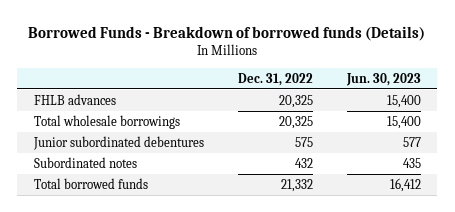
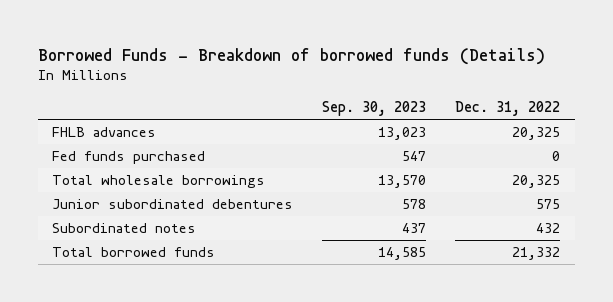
- | Dec. 31, 2022 | Jun. 30, 2023
+ | Sep. 30, 2023 | Dec. 31, 2022
+ Fed funds purchased | 547 | 0

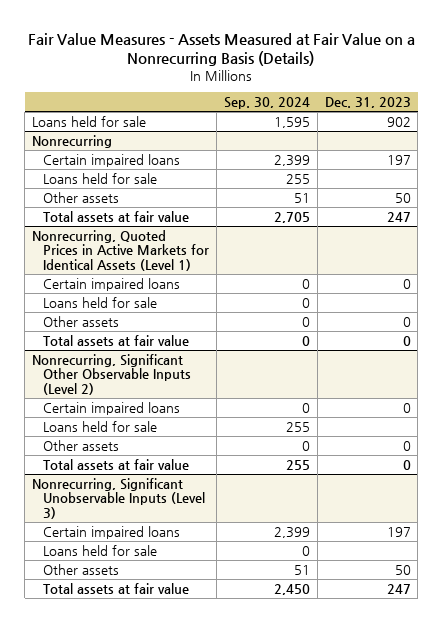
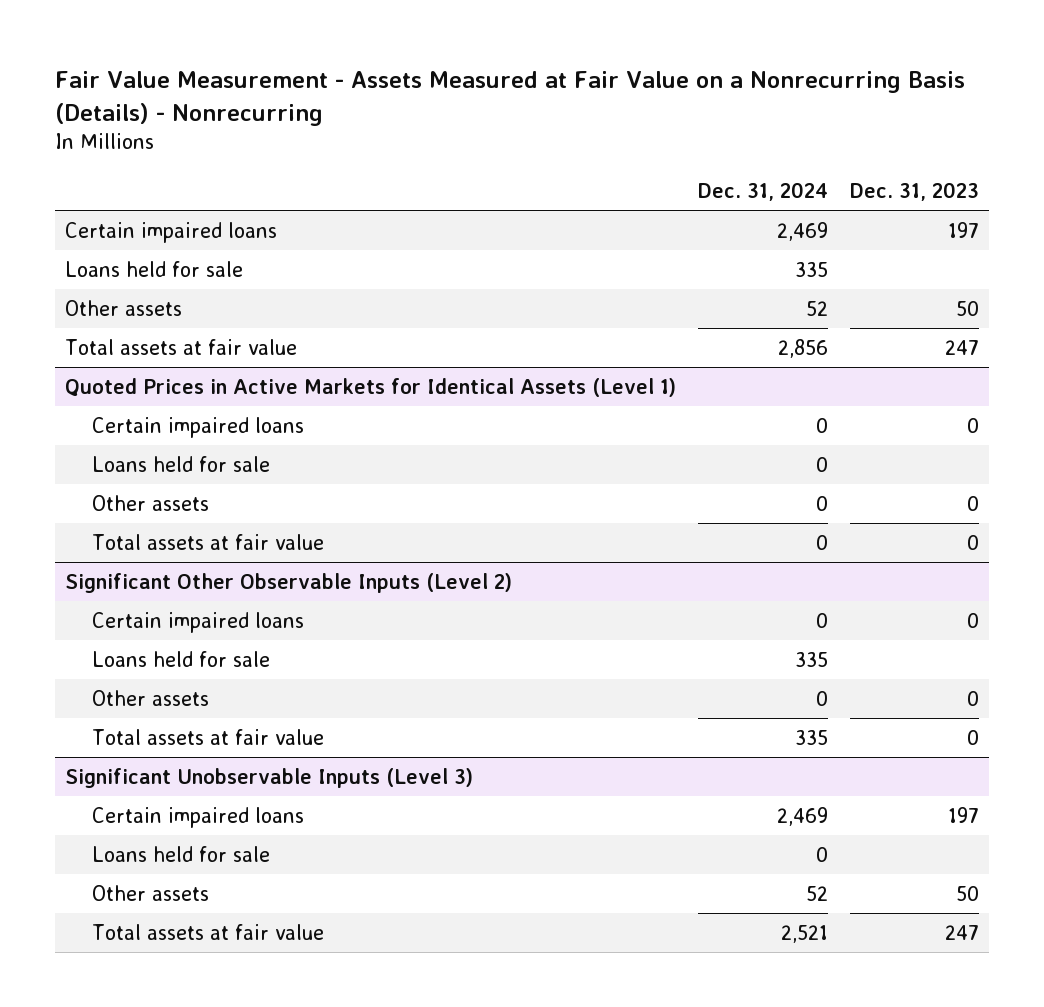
- Fair Value Measures - Assets Measured at Fair Value on a Nonrecurring Basis (Details)
+ Fair Value Measurement - Assets Measured at Fair Value on a Nonrecurring Basis (Details) - Nonrecurring
- | Sep. 30, 2024 | Dec. 31, 2023
+ | Dec. 31, 2024 | Dec. 31, 2023
- Loans held for sale | 1,595 | 902
- Nonrecurring
- Nonrecurring, Quoted Prices in Active Markets for Identical Assets (Level 1)
+ Quoted Prices in Active Markets for Identical Assets (Level 1)
- Nonrecurring, Significant Other Observable Inputs (Level 2)
+ Significant Other Observable Inputs (Level 2)
- Nonrecurring, Significant Unobservable Inputs (Level 3)
+ Significant Unobservable Inputs (Level 3)

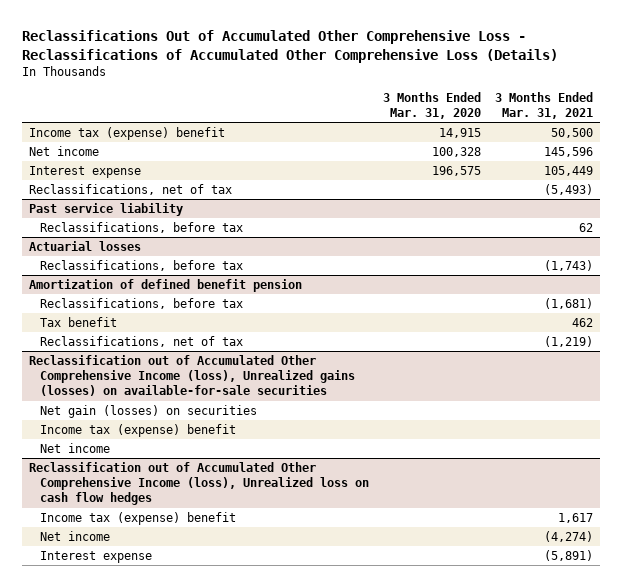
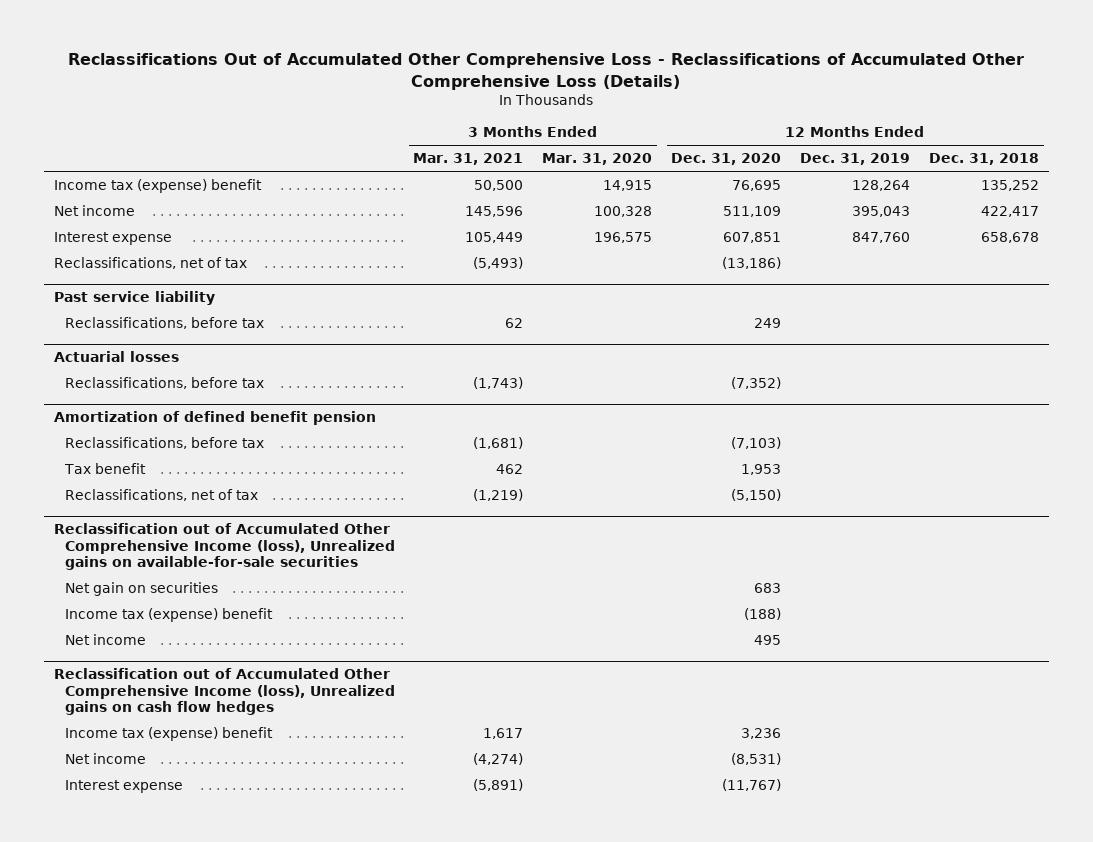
- | 3 Months Ended Mar. 31, 2020 | 3 Months Ended Mar. 31, 2021
+ | 3 Months Ended Mar. 31, 2021 | 3 Months Ended Mar. 31, 2020 | 12 Months Ended Dec. 31, 2020 | 12 Months Ended Dec. 31, 2019 | 12 Months Ended Dec. 31, 2018
- Reclassification out of Accumulated Other Comprehensive Income (loss), Unrealized gains (losses) on available-for-sale securities
- Net gain (losses) on securities
+ Reclassification out of Accumulated Other Comprehensive Income (loss), Unrealized gains on available-for-sale securities
+ Net gain on securities | | | 683 | |
- Reclassification out of Accumulated Other Comprehensive Income (loss), Unrealized loss on cash flow hedges
+ Reclassification out of Accumulated Other Comprehensive Income (loss), Unrealized gains on cash flow hedges

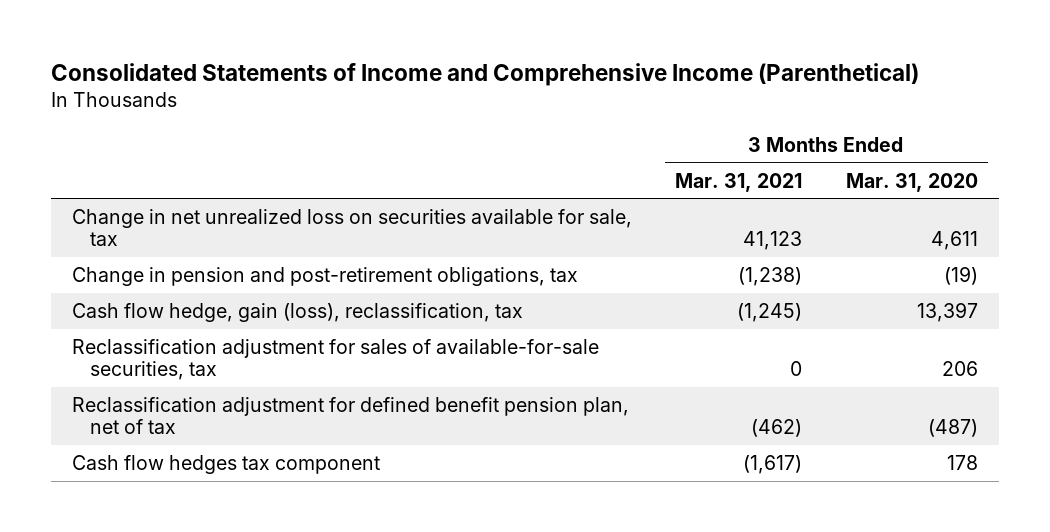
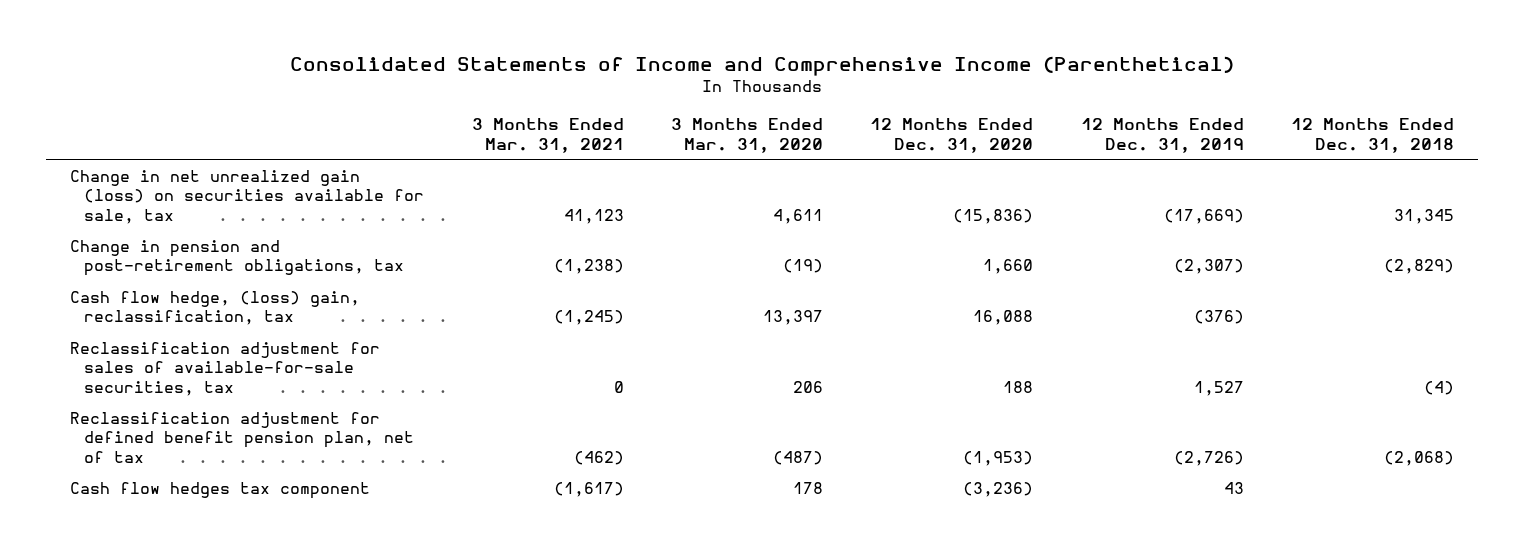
- | 3 Months Ended Mar. 31, 2021 | 3 Months Ended Mar. 31, 2020
+ | 3 Months Ended Mar. 31, 2021 | 3 Months Ended Mar. 31, 2020 | 12 Months Ended Dec. 31, 2020 | 12 Months Ended Dec. 31, 2019 | 12 Months Ended Dec. 31, 2018
- Change in net unrealized loss on securities available for sale, tax | 41,123 | 4,611
+ Change in net unrealized gain (loss) on securities available for sale, tax | 41,123 | 4,611 | (15,836) | (17,669) | 31,345
- Cash flow hedge, gain (loss), reclassification, tax | (1,245) | 13,397
+ Cash flow hedge, (loss) gain, reclassification, tax | (1,245) | 13,397 | 16,088 | (376) |

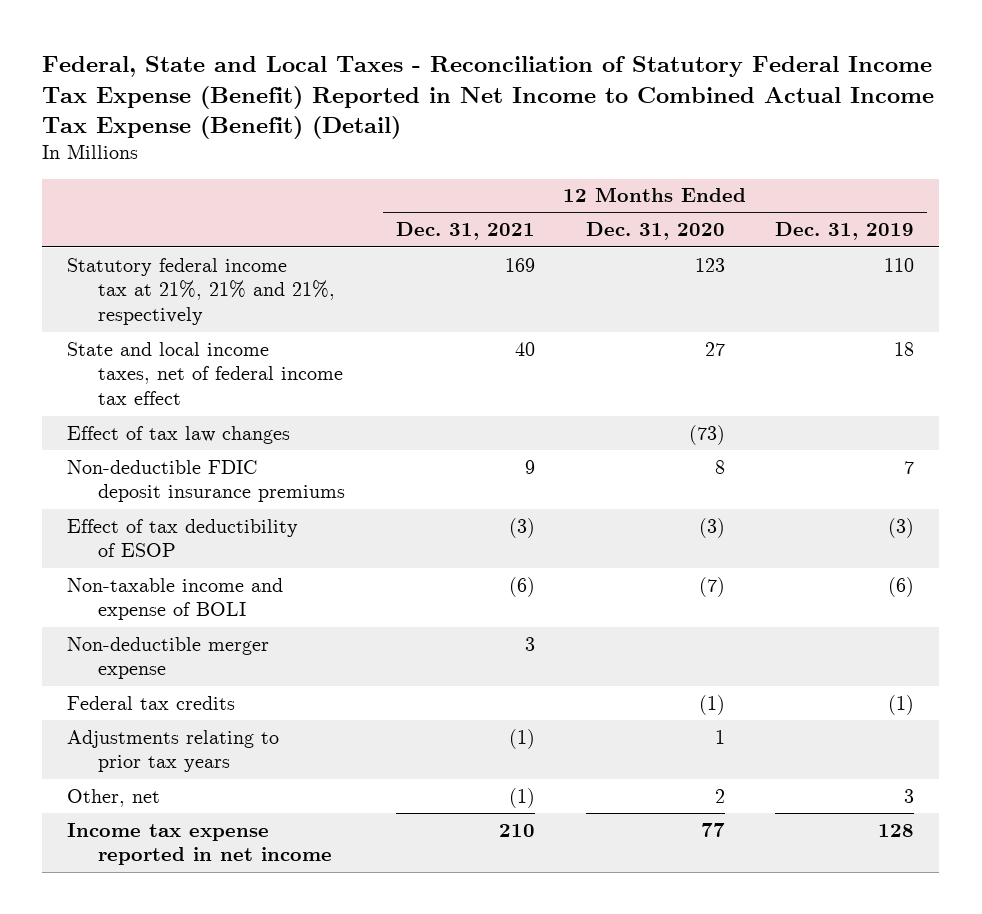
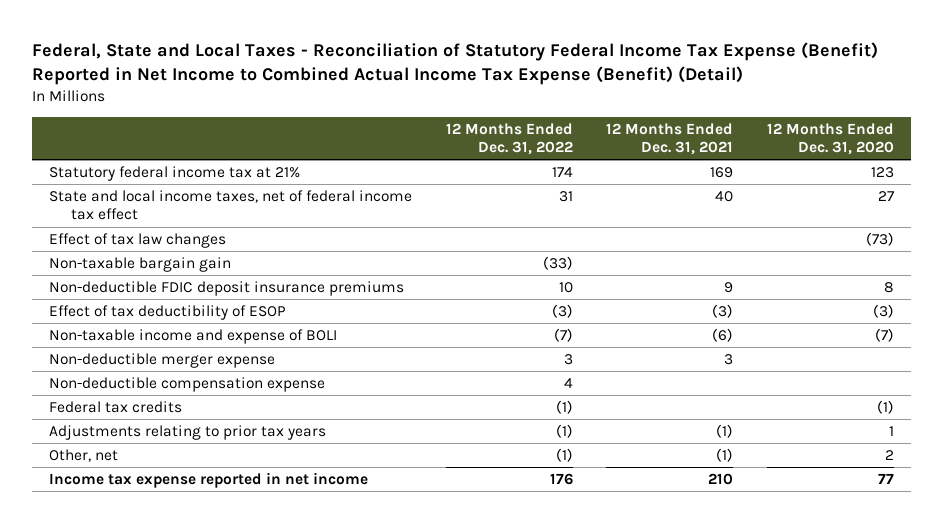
- | 12 Months Ended Dec. 31, 2021 | 12 Months Ended Dec. 31, 2020 | 12 Months Ended Dec. 31, 2019
+ | 12 Months Ended Dec. 31, 2022 | 12 Months Ended Dec. 31, 2021 | 12 Months Ended Dec. 31, 2020
- Statutory federal income tax at 21%, 21% and 21%, respectively | 169 | 123 | 110
+ Statutory federal income tax at 21% | 174 | 169 | 123
+ Non-taxable bargain gain | (33) | |
+ Non-deductible compensation expense | 4 | |

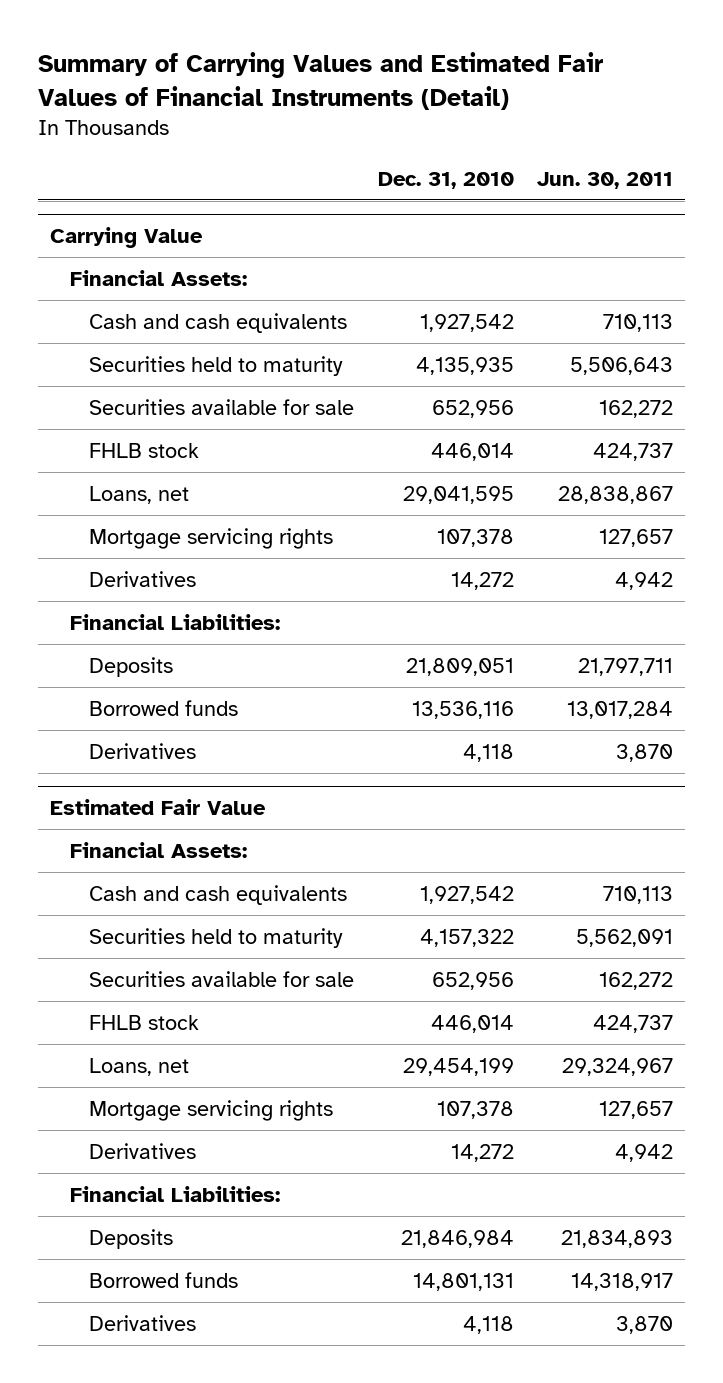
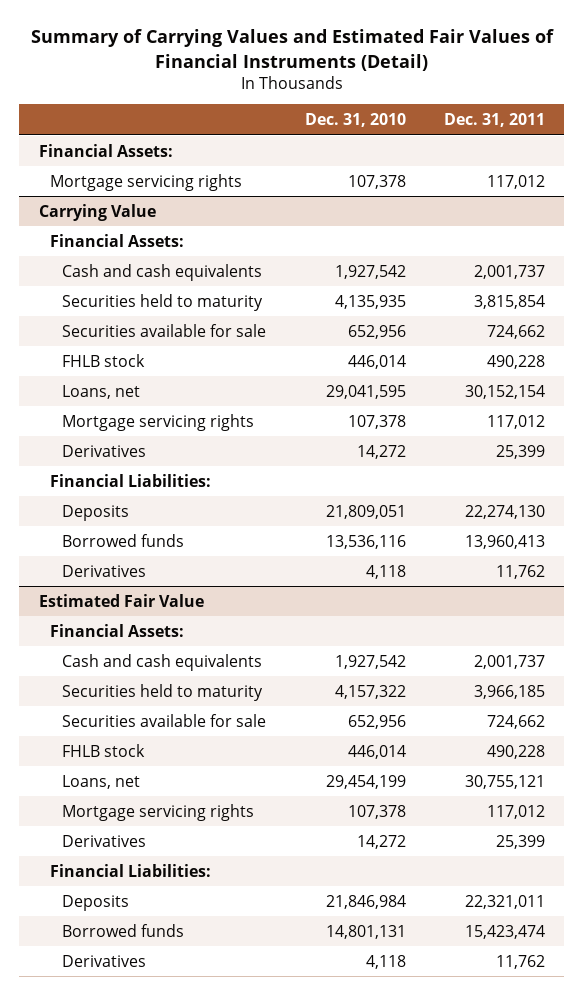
- | Dec. 31, 2010 | Jun. 30, 2011
+ | Dec. 31, 2010 | Dec. 31, 2011
+ Financial Assets:
+ Mortgage servicing rights | 107,378 | 117,012

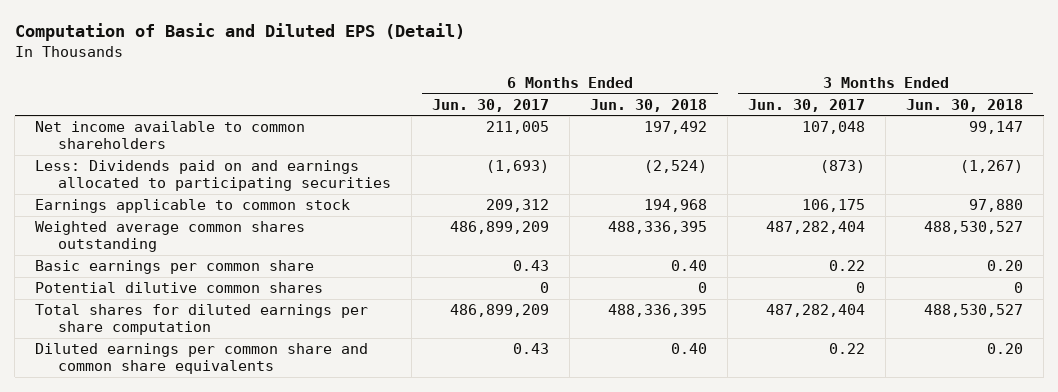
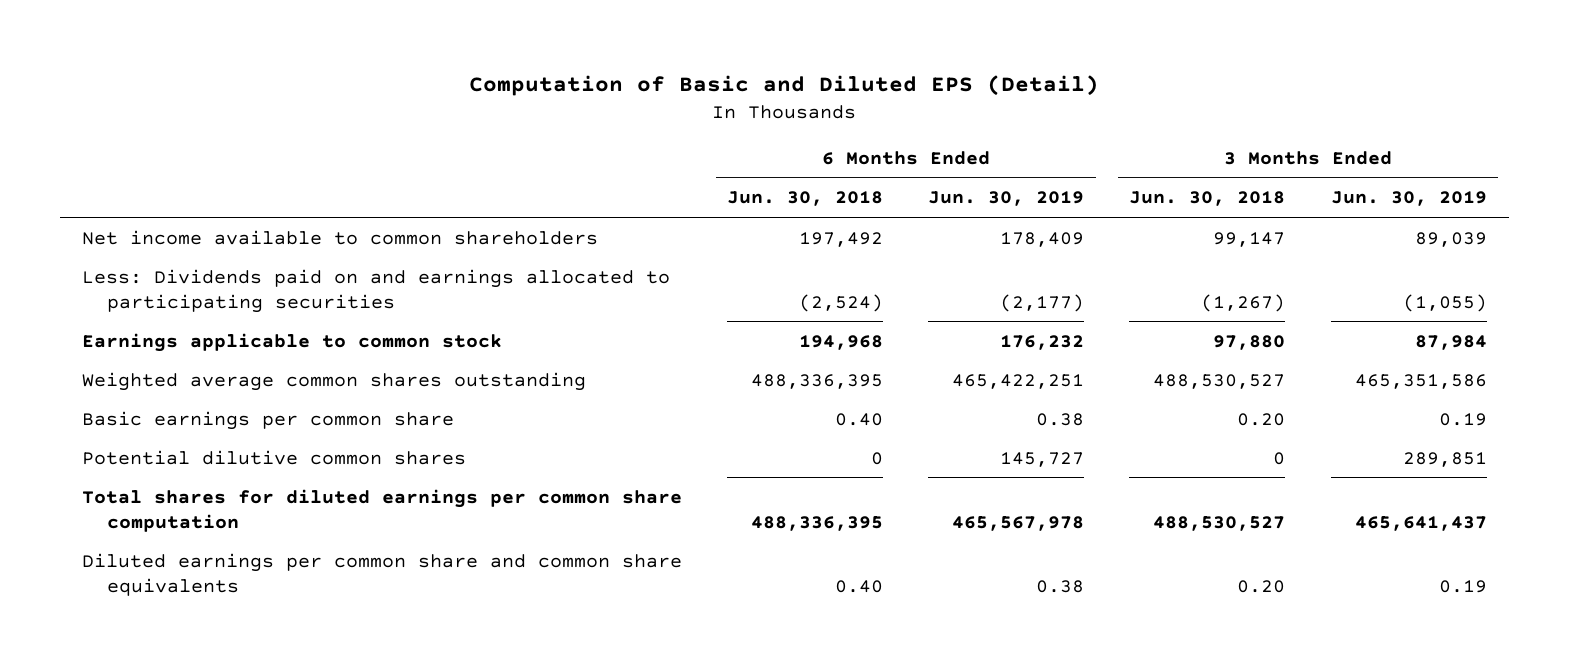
- | 6 Months Ended Jun. 30, 2017 | 6 Months Ended Jun. 30, 2018 | 3 Months Ended Jun. 30, 2017 | 3 Months Ended Jun. 30, 2018
+ | 6 Months Ended Jun. 30, 2018 | 6 Months Ended Jun. 30, 2019 | 3 Months Ended Jun. 30, 2018 | 3 Months Ended Jun. 30, 2019
- Total shares for diluted earnings per share computation | 486,899,209 | 488,336,395 | 487,282,404 | 488,530,527
+ Total shares for diluted earnings per common share computation | 488,336,395 | 465,567,978 | 488,530,527 | 465,641,437

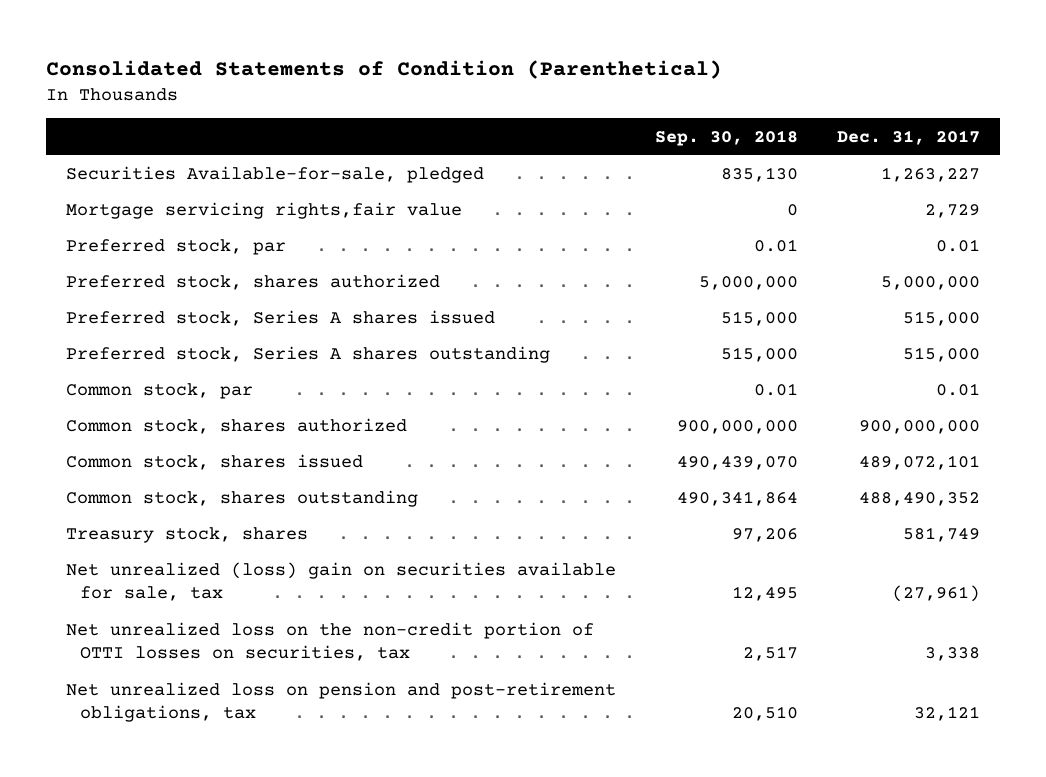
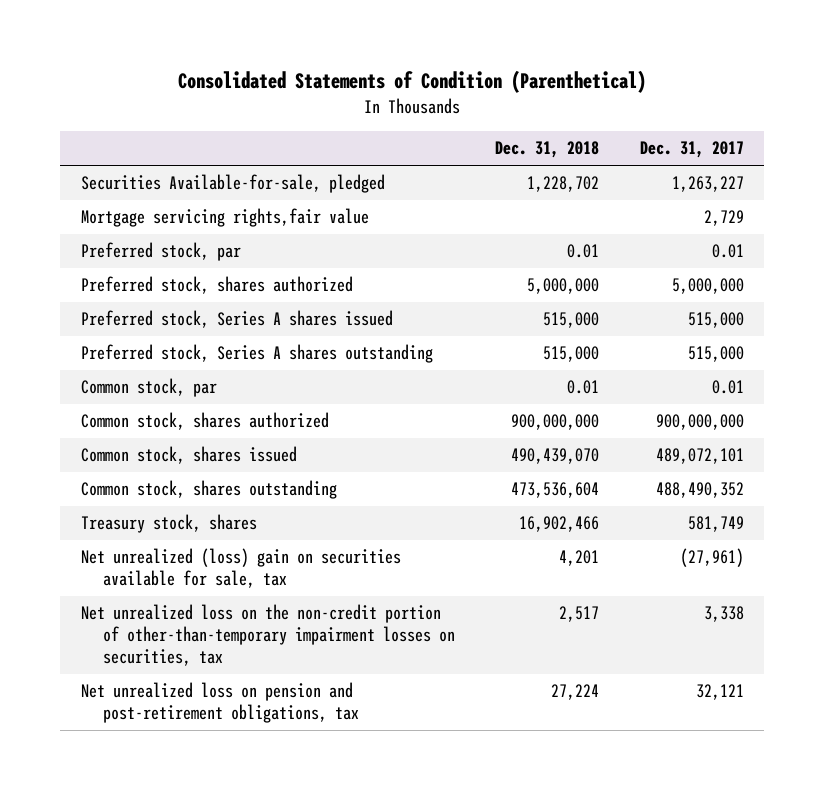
- | Sep. 30, 2018 | Dec. 31, 2017
+ | Dec. 31, 2018 | Dec. 31, 2017
- Net unrealized loss on the non-credit portion of OTTI losses on securities, tax | 2,517 | 3,338
+ Net unrealized loss on the non-credit portion of other-than-temporary impairment losses on securities, tax | 2,517 | 3,338

